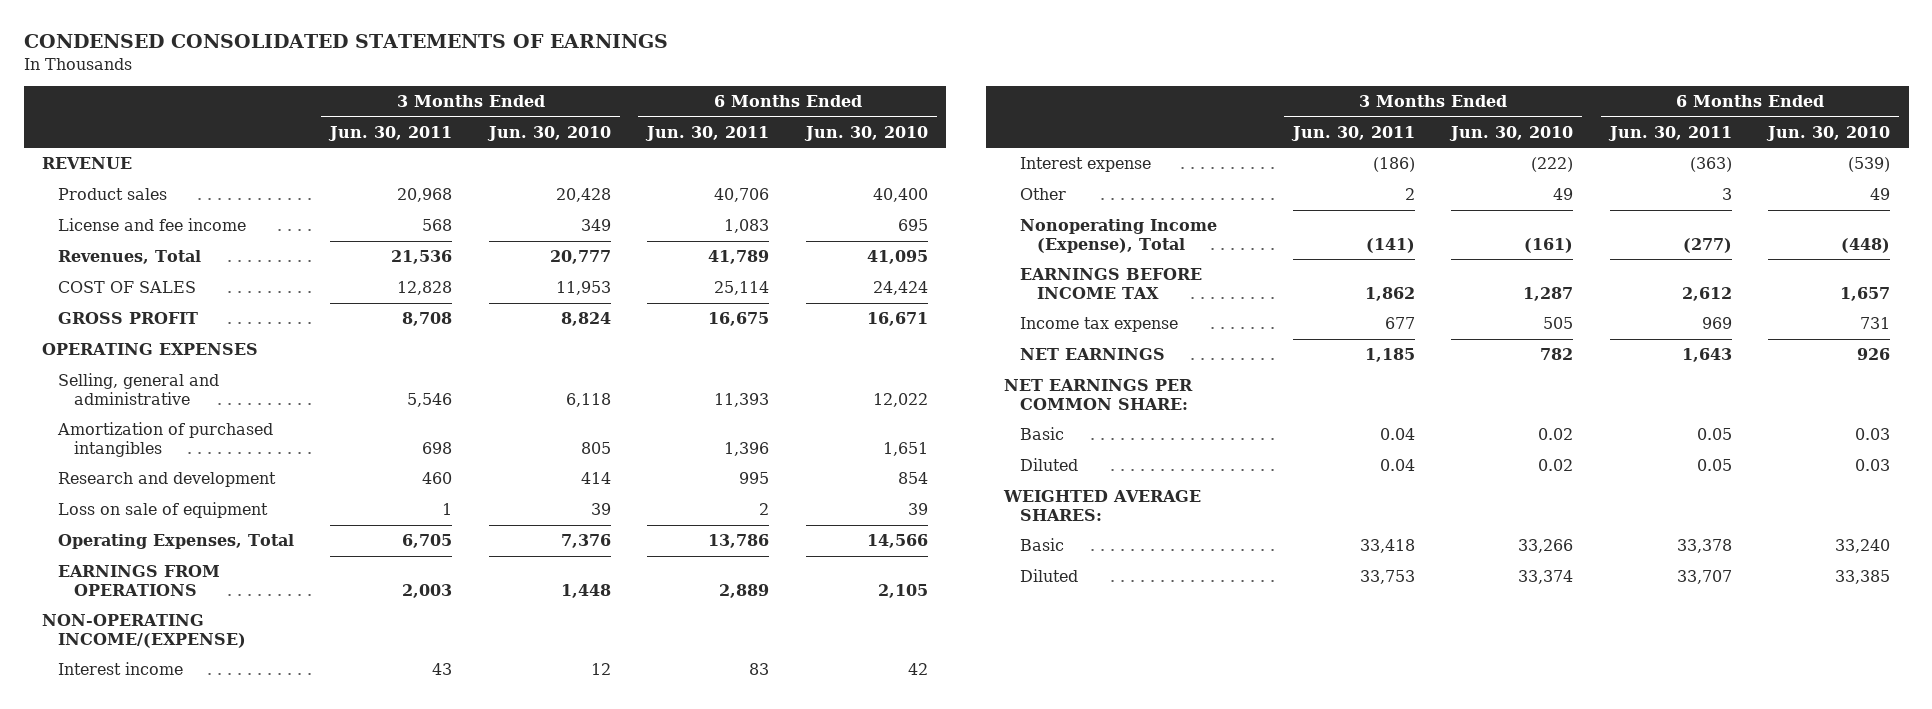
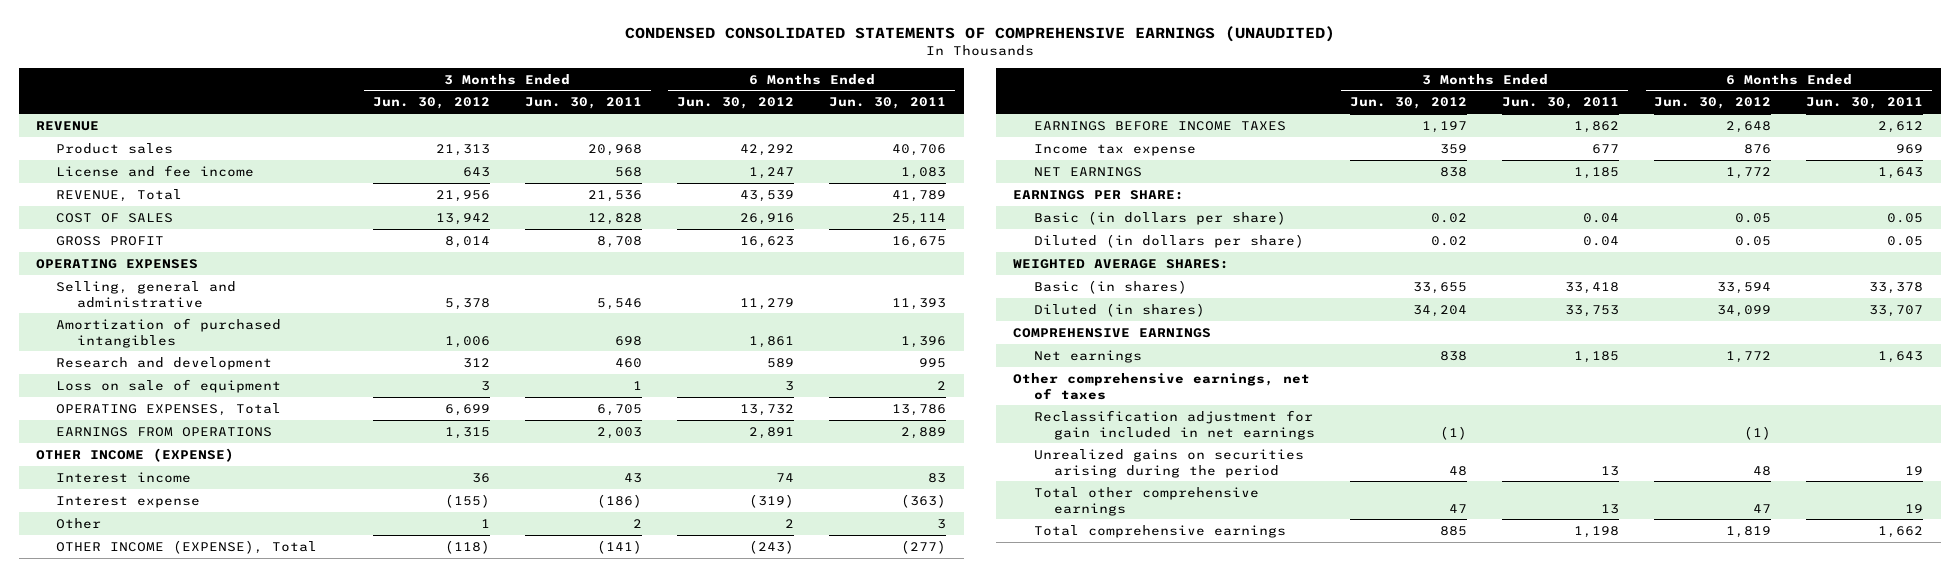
- CONDENSED CONSOLIDATED STATEMENTS OF EARNINGS
+ CONDENSED CONSOLIDATED STATEMENTS OF COMPREHENSIVE EARNINGS (UNAUDITED)
- | 3 Months Ended Jun. 30, 2011 | 3 Months Ended Jun. 30, 2010 | 6 Months Ended Jun. 30, 2011 | 6 Months Ended Jun. 30, 2010
+ | 3 Months Ended Jun. 30, 2012 | 3 Months Ended Jun. 30, 2011 | 6 Months Ended Jun. 30, 2012 | 6 Months Ended Jun. 30, 2011
- Revenues, Total | 21,536 | 20,777 | 41,789 | 41,095
+ REVENUE, Total | 21,956 | 21,536 | 43,539 | 41,789
- Operating Expenses, Total | 6,705 | 7,376 | 13,786 | 14,566
+ OPERATING EXPENSES, Total | 6,699 | 6,705 | 13,732 | 13,786
- NON-OPERATING INCOME/(EXPENSE)
+ OTHER INCOME (EXPENSE)
- Nonoperating Income (Expense), Total | (141) | (161) | (277) | (448)
- EARNINGS BEFORE INCOME TAX | 1,862 | 1,287 | 2,612 | 1,657
+ OTHER INCOME (EXPENSE), Total | (118) | (141) | (243) | (277)
+ EARNINGS BEFORE INCOME TAXES | 1,197 | 1,862 | 2,648 | 2,612
- NET EARNINGS PER COMMON SHARE:
- Basic | 0.04 | 0.02 | 0.05 | 0.03
- Diluted | 0.04 | 0.02 | 0.05 | 0.03
+ EARNINGS PER SHARE:
+ Basic (in dollars per share) | 0.02 | 0.04 | 0.05 | 0.05
+ Diluted (in dollars per share) | 0.02 | 0.04 | 0.05 | 0.05
- Basic | 33,418 | 33,266 | 33,378 | 33,240
- Diluted | 33,753 | 33,374 | 33,707 | 33,385
+ Basic (in shares) | 33,655 | 33,418 | 33,594 | 33,378
+ Diluted (in shares) | 34,204 | 33,753 | 34,099 | 33,707
+ COMPREHENSIVE EARNINGS
+ Net earnings | 838 | 1,185 | 1,772 | 1,643
+ Other comprehensive earnings, net of taxes
+ Reclassification adjustment for gain included in net earnings | (1) | | (1) |
+ Unrealized gains on securities arising during the period | 48 | 13 | 48 | 19
+ Total other comprehensive earnings | 47 | 13 | 47 | 19
+ Total comprehensive earnings | 885 | 1,198 | 1,819 | 1,662

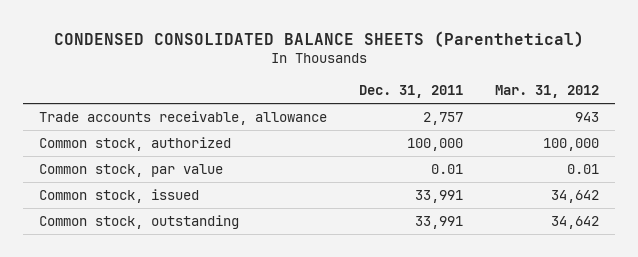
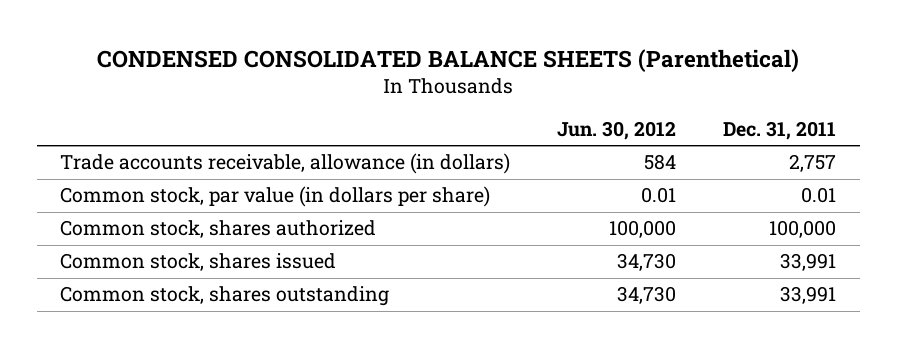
- | Dec. 31, 2011 | Mar. 31, 2012
+ | Jun. 30, 2012 | Dec. 31, 2011
- Trade accounts receivable, allowance | 2,757 | 943
- Common stock, authorized | 100,000 | 100,000
- Common stock, par value | 0.01 | 0.01
- Common stock, issued | 33,991 | 34,642
- Common stock, outstanding | 33,991 | 34,642
+ Trade accounts receivable, allowance (in dollars) | 584 | 2,757
+ Common stock, par value (in dollars per share) | 0.01 | 0.01
+ Common stock, shares authorized | 100,000 | 100,000
+ Common stock, shares issued | 34,730 | 33,991
+ Common stock, shares outstanding | 34,730 | 33,991

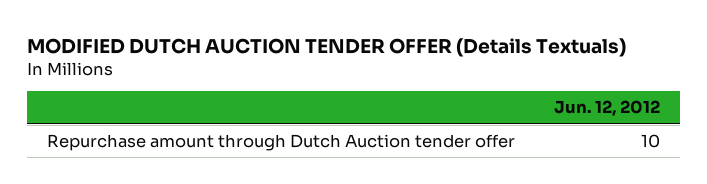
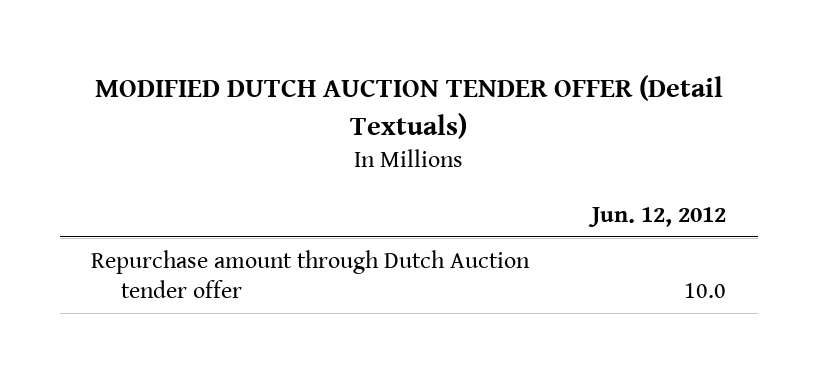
- MODIFIED DUTCH AUCTION TENDER OFFER (Details Textuals)
+ MODIFIED DUTCH AUCTION TENDER OFFER (Detail Textuals)
- Repurchase amount through Dutch Auction tender offer | 10
+ Repurchase amount through Dutch Auction tender offer | 10.0

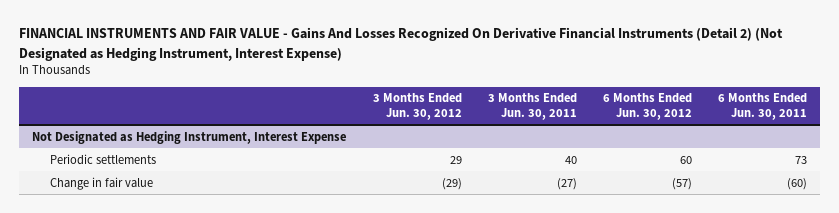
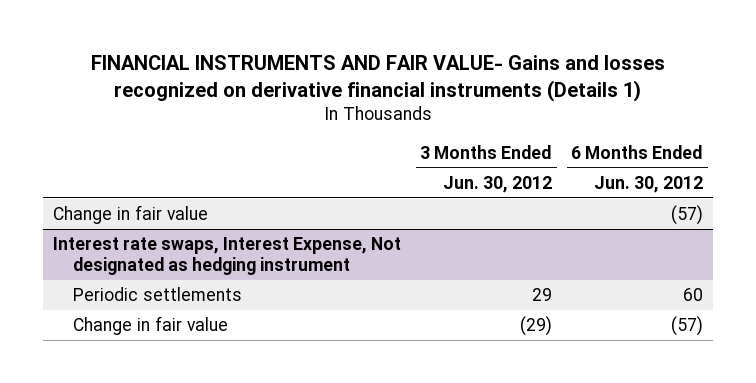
- FINANCIAL INSTRUMENTS AND FAIR VALUE - Gains And Losses Recognized On Derivative Financial Instruments (Detail 2) (Not Designated as Hedging Instrument, Interest Expense)
+ FINANCIAL INSTRUMENTS AND FAIR VALUE- Gains and losses recognized on derivative financial instruments (Details 1)
- | 3 Months Ended Jun. 30, 2012 | 3 Months Ended Jun. 30, 2011 | 6 Months Ended Jun. 30, 2012 | 6 Months Ended Jun. 30, 2011
+ | 3 Months Ended Jun. 30, 2012 | 6 Months Ended Jun. 30, 2012
- Not Designated as Hedging Instrument, Interest Expense
+ Change in fair value | | (57)
+ Interest rate swaps, Interest Expense, Not designated as hedging instrument

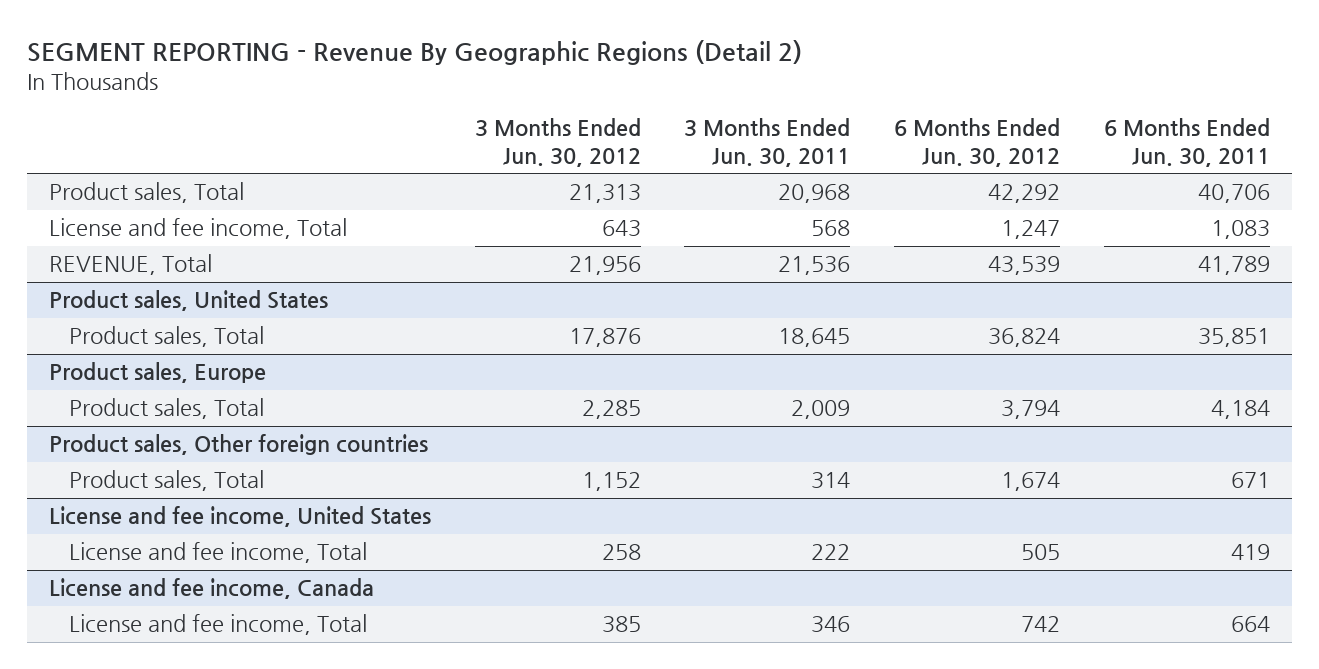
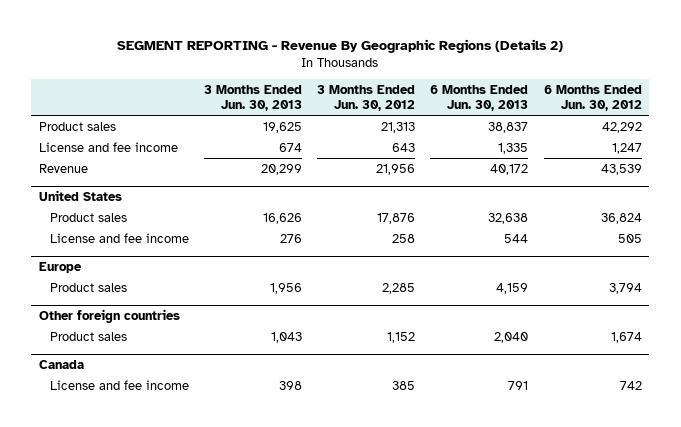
- SEGMENT REPORTING - Revenue By Geographic Regions (Detail 2)
+ SEGMENT REPORTING - Revenue By Geographic Regions (Details 2)
- | 3 Months Ended Jun. 30, 2012 | 3 Months Ended Jun. 30, 2011 | 6 Months Ended Jun. 30, 2012 | 6 Months Ended Jun. 30, 2011
+ | 3 Months Ended Jun. 30, 2013 | 3 Months Ended Jun. 30, 2012 | 6 Months Ended Jun. 30, 2013 | 6 Months Ended Jun. 30, 2012
- Product sales, Total | 21,313 | 20,968 | 42,292 | 40,706
- License and fee income, Total | 643 | 568 | 1,247 | 1,083
- REVENUE, Total | 21,956 | 21,536 | 43,539 | 41,789
- Product sales, United States
- Product sales, Total | 17,876 | 18,645 | 36,824 | 35,851
- Product sales, Europe
- Product sales, Total | 2,285 | 2,009 | 3,794 | 4,184
- Product sales, Other foreign countries
- Product sales, Total | 1,152 | 314 | 1,674 | 671
- License and fee income, United States
- License and fee income, Total | 258 | 222 | 505 | 419
- License and fee income, Canada
- License and fee income, Total | 385 | 346 | 742 | 664
+ Product sales | 19,625 | 21,313 | 38,837 | 42,292
+ License and fee income | 674 | 643 | 1,335 | 1,247
+ Revenue | 20,299 | 21,956 | 40,172 | 43,539
+ United States
+ Product sales | 16,626 | 17,876 | 32,638 | 36,824
+ License and fee income | 276 | 258 | 544 | 505
+ Europe
+ Product sales | 1,956 | 2,285 | 4,159 | 3,794
+ Other foreign countries
+ Product sales | 1,043 | 1,152 | 2,040 | 1,674
+ Canada
+ License and fee income | 398 | 385 | 791 | 742

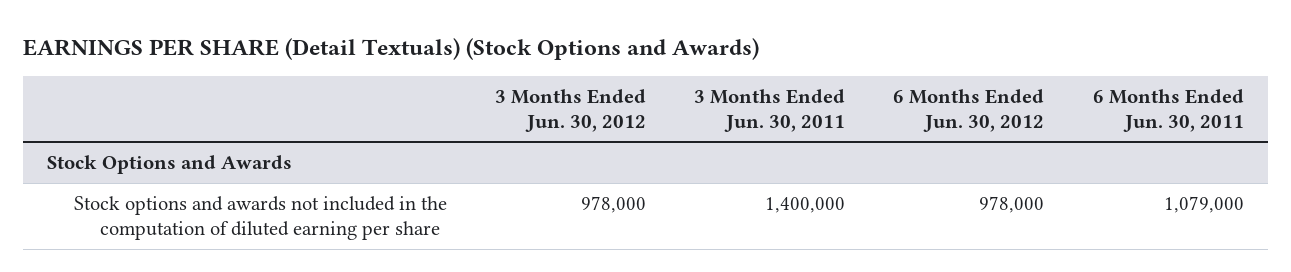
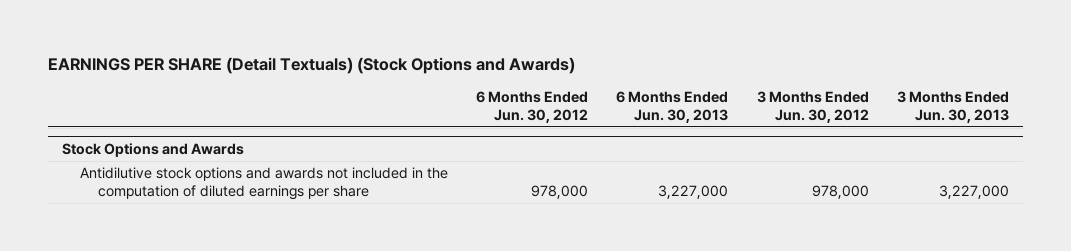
- | 3 Months Ended Jun. 30, 2012 | 3 Months Ended Jun. 30, 2011 | 6 Months Ended Jun. 30, 2012 | 6 Months Ended Jun. 30, 2011
+ | 6 Months Ended Jun. 30, 2012 | 6 Months Ended Jun. 30, 2013 | 3 Months Ended Jun. 30, 2012 | 3 Months Ended Jun. 30, 2013
@ Stock Options and Awards
- Stock options and awards not included in the computation of diluted earning per share | 978,000 | 1,400,000 | 978,000 | 1,079,000
+ Antidilutive stock options and awards not included in the computation of diluted earnings per share | 978,000 | 3,227,000 | 978,000 | 3,227,000

